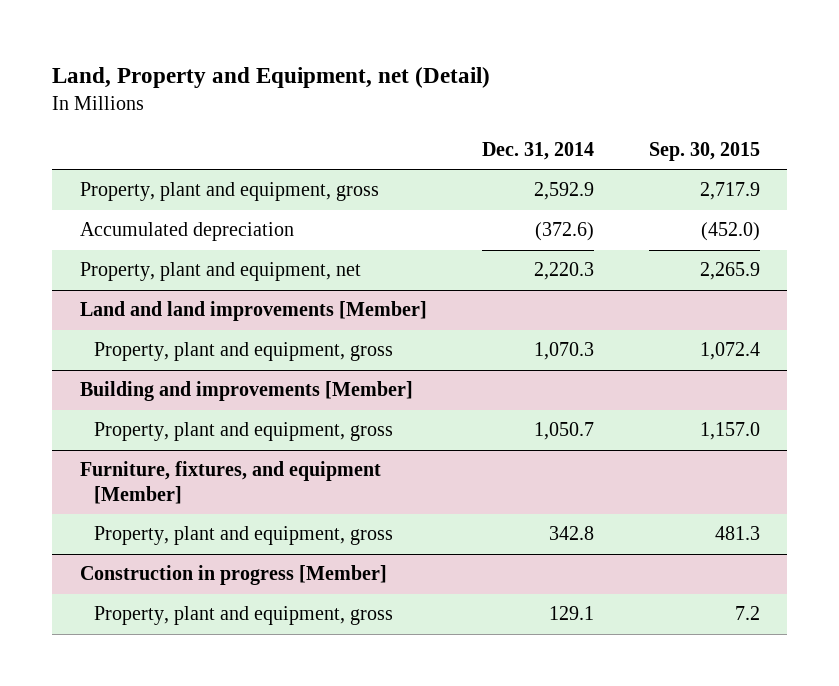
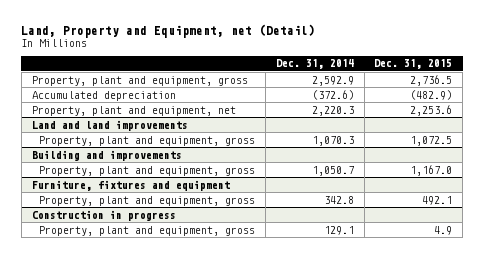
- | Dec. 31, 2014 | Sep. 30, 2015
+ | Dec. 31, 2014 | Dec. 31, 2015
- Land and land improvements [Member]
+ Land and land improvements
- Building and improvements [Member]
+ Building and improvements
- Furniture, fixtures, and equipment [Member]
+ Furniture, fixtures and equipment
- Construction in progress [Member]
+ Construction in progress

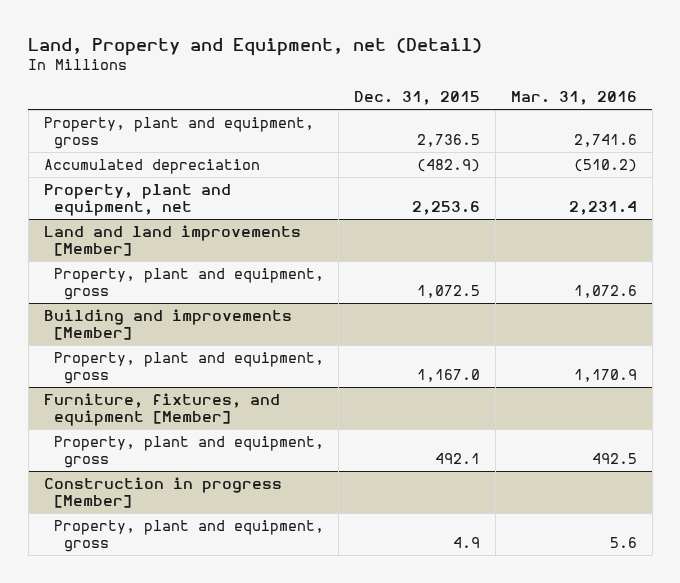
- | Dec. 31, 2014 | Dec. 31, 2015
+ | Dec. 31, 2015 | Mar. 31, 2016
- Land and land improvements
+ Land and land improvements [Member]
- Building and improvements
+ Building and improvements [Member]
- Furniture, fixtures and equipment
+ Furniture, fixtures, and equipment [Member]
- Construction in progress
+ Construction in progress [Member]

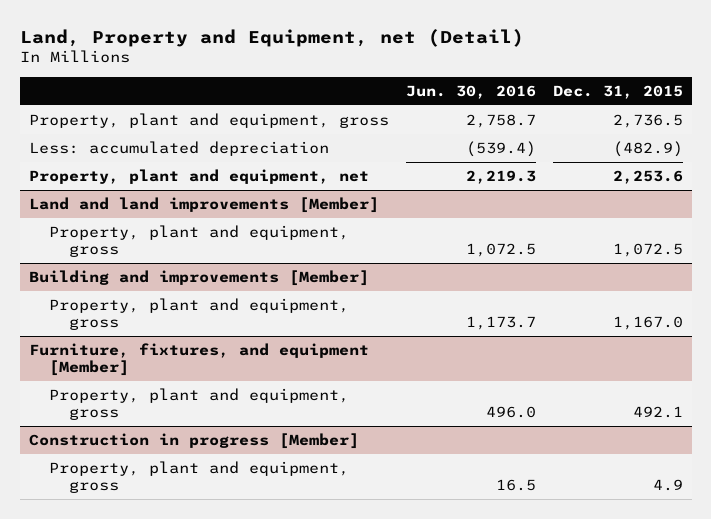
- | Dec. 31, 2015 | Mar. 31, 2016
+ | Jun. 30, 2016 | Dec. 31, 2015
- Accumulated depreciation | (482.9) | (510.2)
+ Less: accumulated depreciation | (539.4) | (482.9)

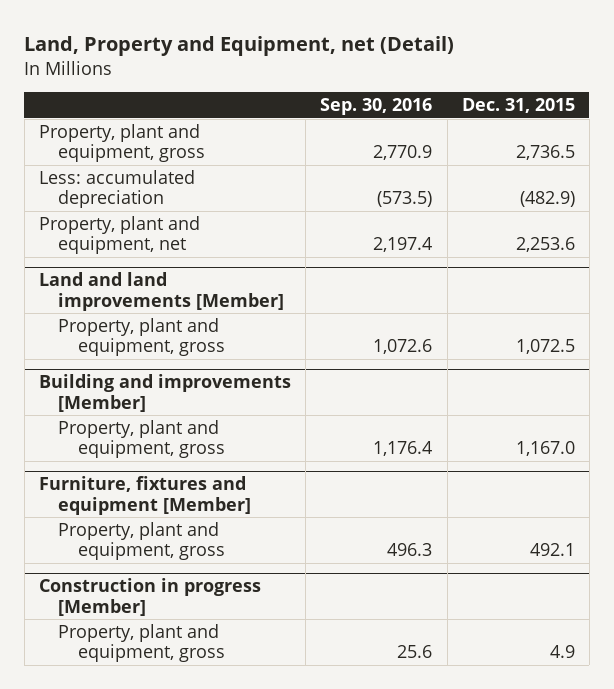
- | Jun. 30, 2016 | Dec. 31, 2015
+ | Sep. 30, 2016 | Dec. 31, 2015
- Furniture, fixtures, and equipment [Member]
+ Furniture, fixtures and equipment [Member]

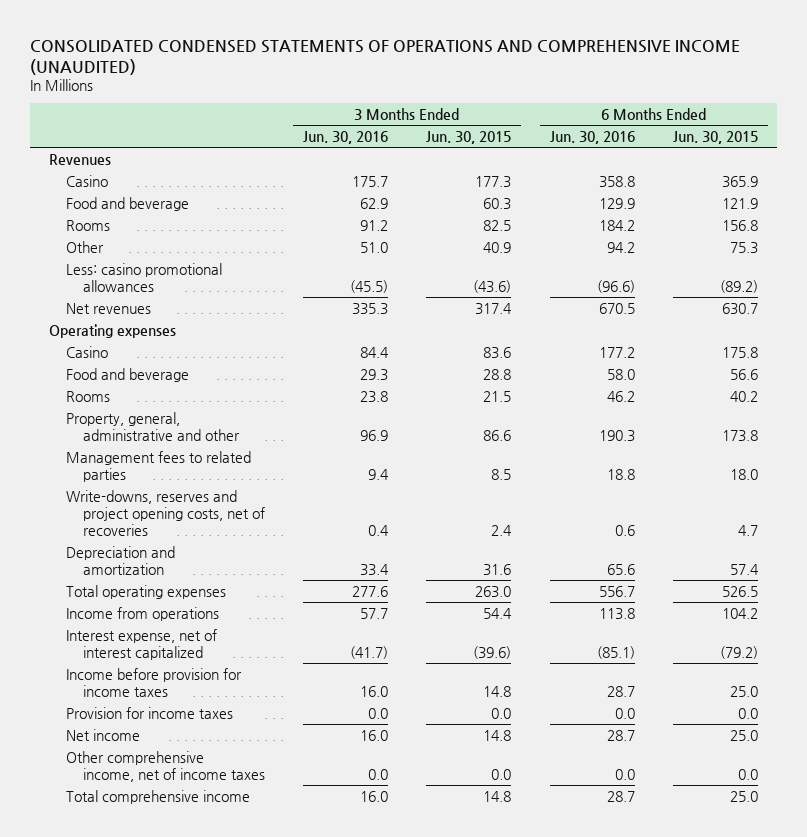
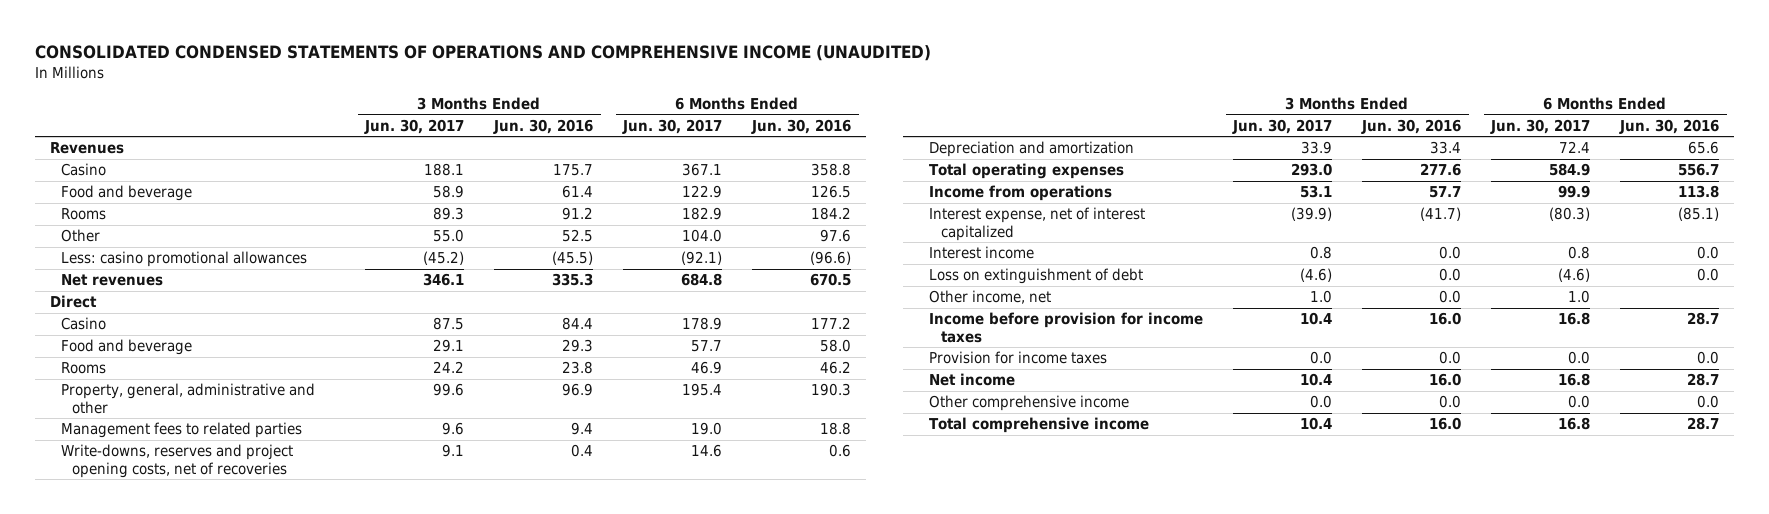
- | 3 Months Ended Jun. 30, 2016 | 3 Months Ended Jun. 30, 2015 | 6 Months Ended Jun. 30, 2016 | 6 Months Ended Jun. 30, 2015
+ | 3 Months Ended Jun. 30, 2017 | 3 Months Ended Jun. 30, 2016 | 6 Months Ended Jun. 30, 2017 | 6 Months Ended Jun. 30, 2016
- Food and beverage | 62.9 | 60.3 | 129.9 | 121.9
+ Food and beverage | 58.9 | 61.4 | 122.9 | 126.5
- Other | 51.0 | 40.9 | 94.2 | 75.3
+ Other | 55.0 | 52.5 | 104.0 | 97.6
- Operating expenses
+ Direct
+ Interest income | 0.8 | 0.0 | 0.8 | 0.0
+ Loss on extinguishment of debt | (4.6) | 0.0 | (4.6) | 0.0
+ Other income, net | 1.0 | 0.0 | 1.0 |
- Other comprehensive income, net of income taxes | 0.0 | 0.0 | 0.0 | 0.0
+ Other comprehensive income | 0.0 | 0.0 | 0.0 | 0.0

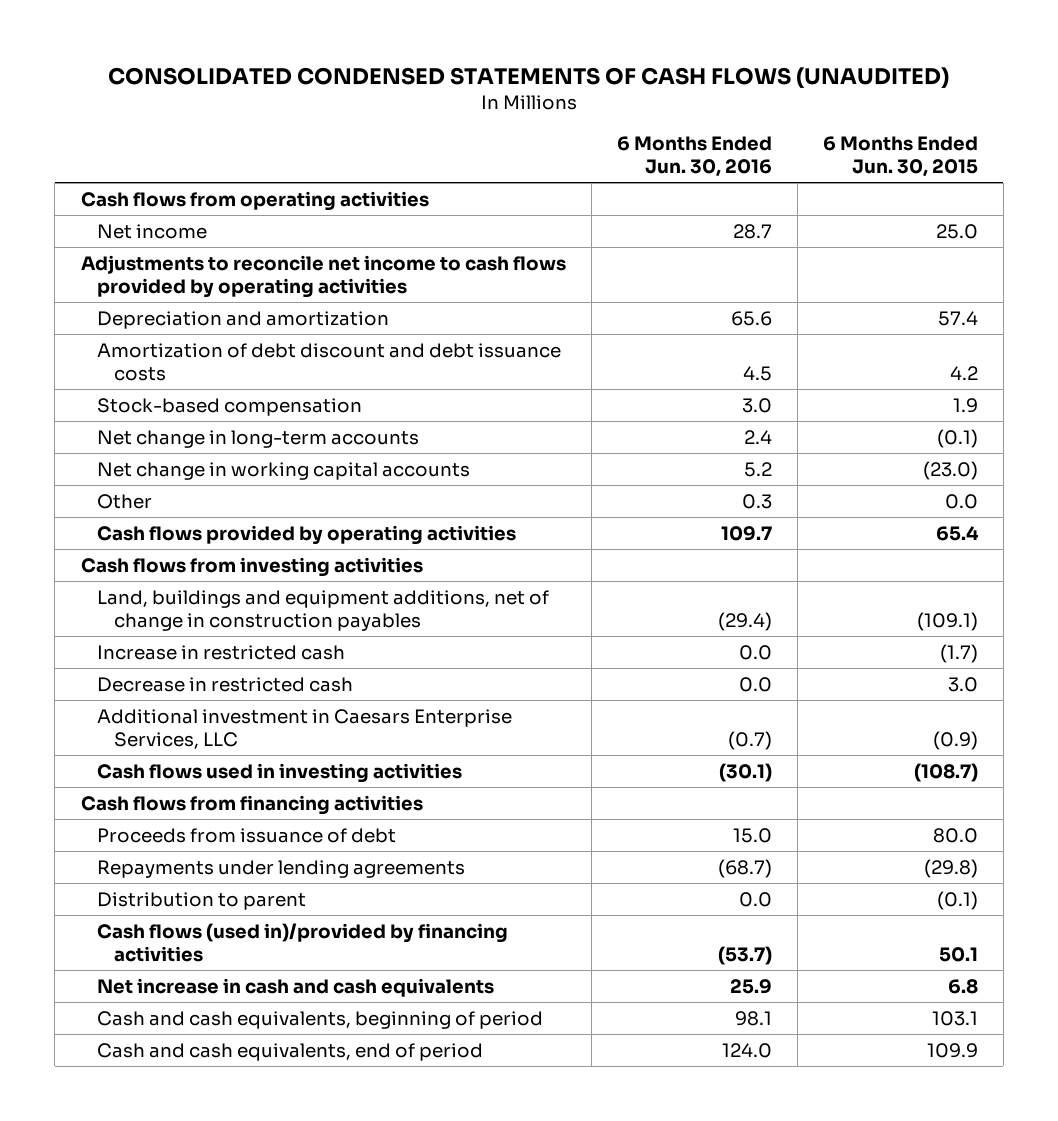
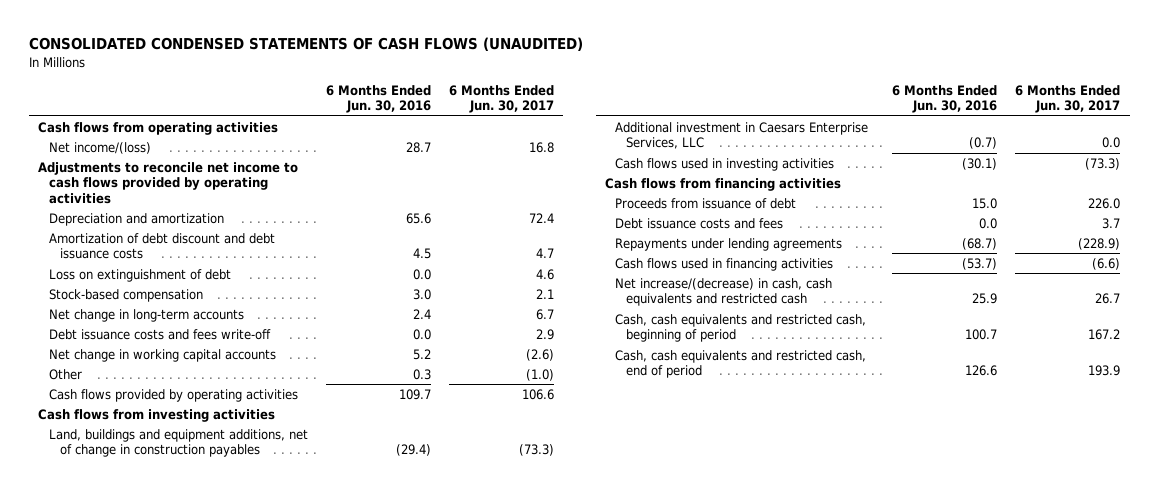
- | 6 Months Ended Jun. 30, 2016 | 6 Months Ended Jun. 30, 2015
+ | 6 Months Ended Jun. 30, 2016 | 6 Months Ended Jun. 30, 2017
- Net income | 28.7 | 25.0
+ Net income/(loss) | 28.7 | 16.8
+ Loss on extinguishment of debt | 0.0 | 4.6
+ Debt issuance costs and fees write-off | 0.0 | 2.9
- Increase in restricted cash | 0.0 | (1.7)
- Decrease in restricted cash | 0.0 | 3.0
+ Debt issuance costs and fees | 0.0 | 3.7
- Distribution to parent | 0.0 | (0.1)
- Cash flows (used in)/provided by financing activities | (53.7) | 50.1
- Net increase in cash and cash equivalents | 25.9 | 6.8
- Cash and cash equivalents, beginning of period | 98.1 | 103.1
- Cash and cash equivalents, end of period | 124.0 | 109.9
+ Cash flows used in financing activities | (53.7) | (6.6)
+ Net increase/(decrease) in cash, cash equivalents and restricted cash | 25.9 | 26.7
+ Cash, cash equivalents and restricted cash, beginning of period | 100.7 | 167.2
+ Cash, cash equivalents and restricted cash, end of period | 126.6 | 193.9

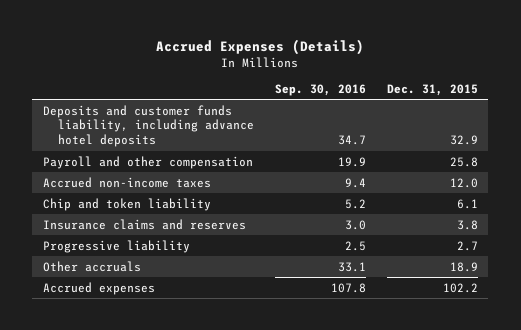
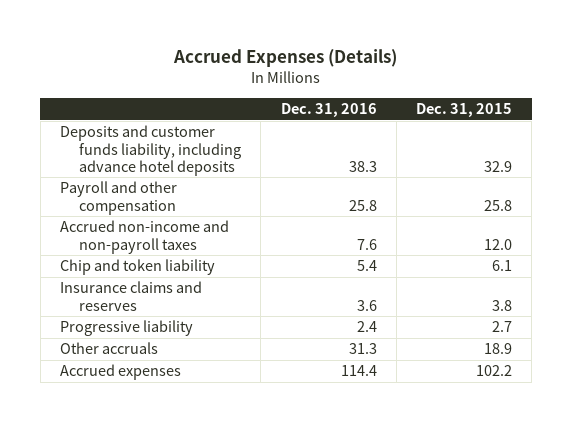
- | Sep. 30, 2016 | Dec. 31, 2015
+ | Dec. 31, 2016 | Dec. 31, 2015
- Accrued non-income taxes | 9.4 | 12.0
+ Accrued non-income and non-payroll taxes | 7.6 | 12.0

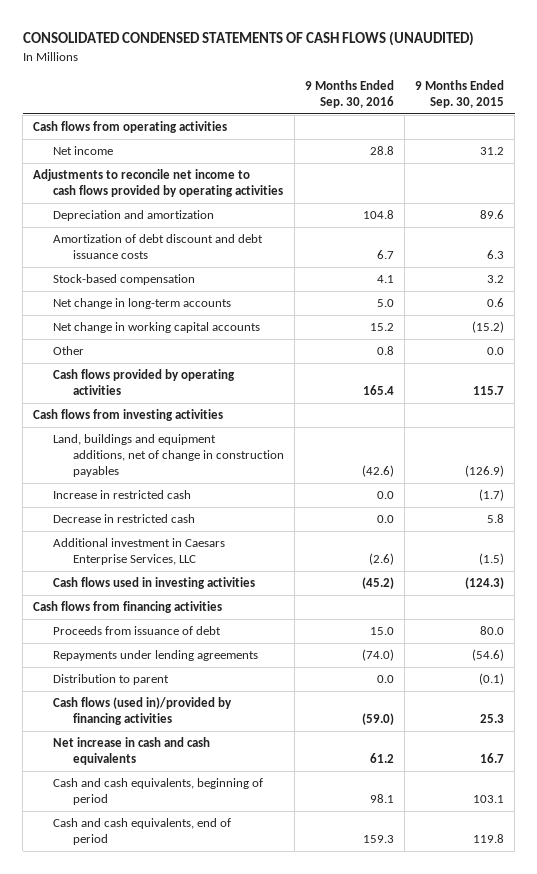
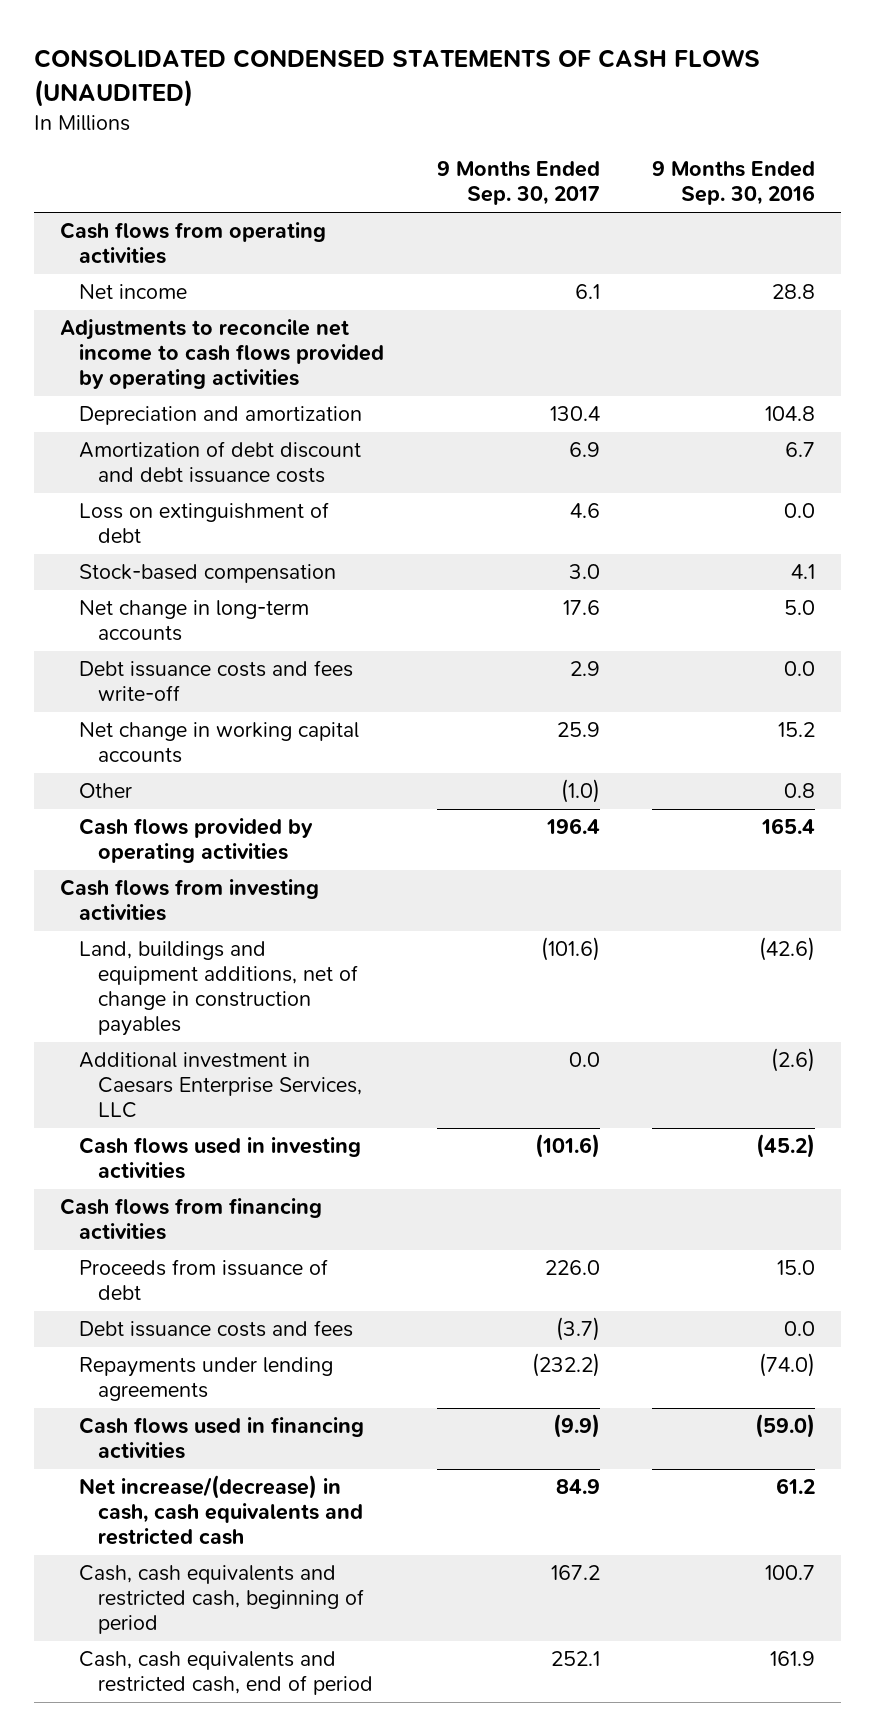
- | 9 Months Ended Sep. 30, 2016 | 9 Months Ended Sep. 30, 2015
+ | 9 Months Ended Sep. 30, 2017 | 9 Months Ended Sep. 30, 2016
+ Loss on extinguishment of debt | 4.6 | 0.0
+ Debt issuance costs and fees write-off | 2.9 | 0.0
- Increase in restricted cash | 0.0 | (1.7)
- Decrease in restricted cash | 0.0 | 5.8
+ Debt issuance costs and fees | (3.7) | 0.0
- Distribution to parent | 0.0 | (0.1)
- Cash flows (used in)/provided by financing activities | (59.0) | 25.3
- Net increase in cash and cash equivalents | 61.2 | 16.7
- Cash and cash equivalents, beginning of period | 98.1 | 103.1
- Cash and cash equivalents, end of period | 159.3 | 119.8
+ Cash flows used in financing activities | (9.9) | (59.0)
+ Net increase/(decrease) in cash, cash equivalents and restricted cash | 84.9 | 61.2
+ Cash, cash equivalents and restricted cash, beginning of period | 167.2 | 100.7
+ Cash, cash equivalents and restricted cash, end of period | 252.1 | 161.9

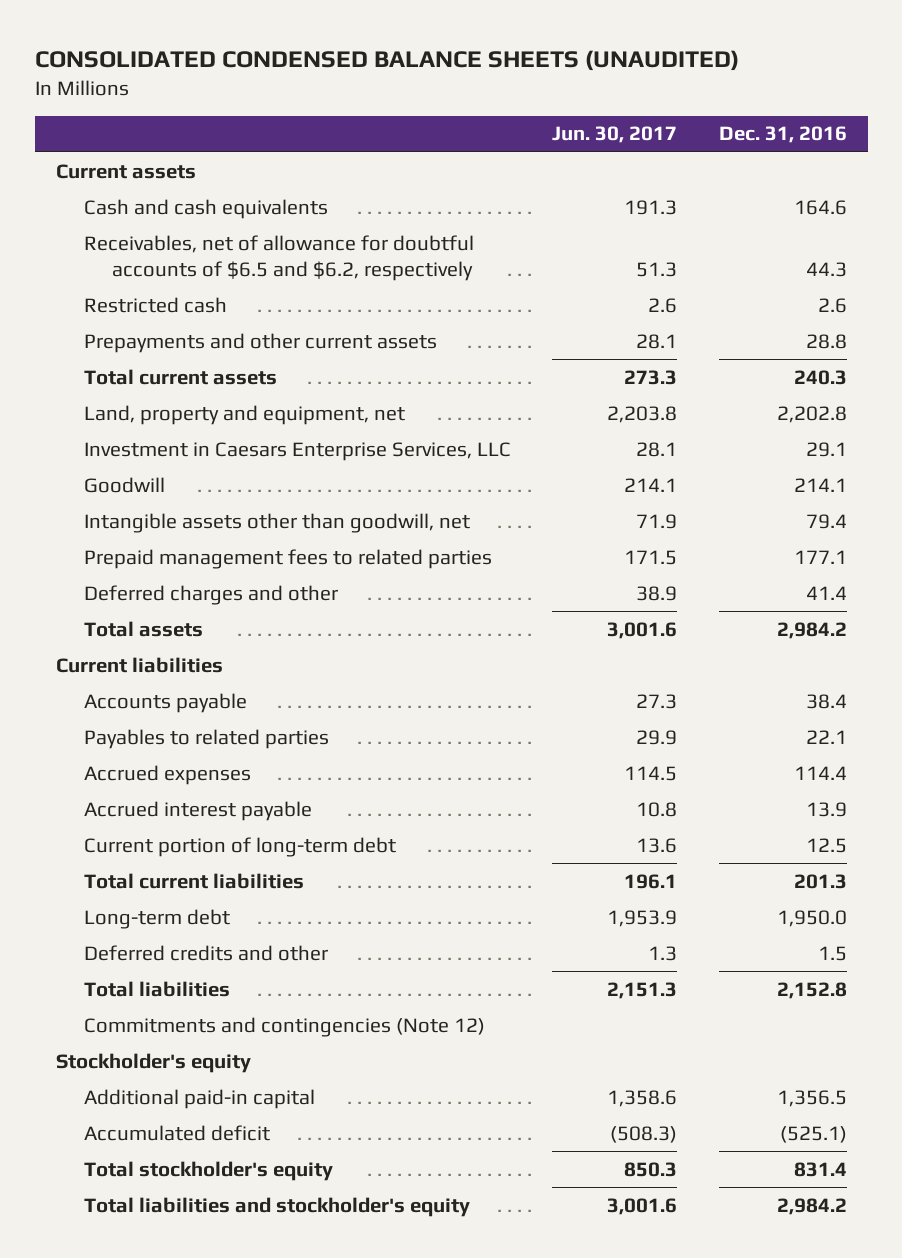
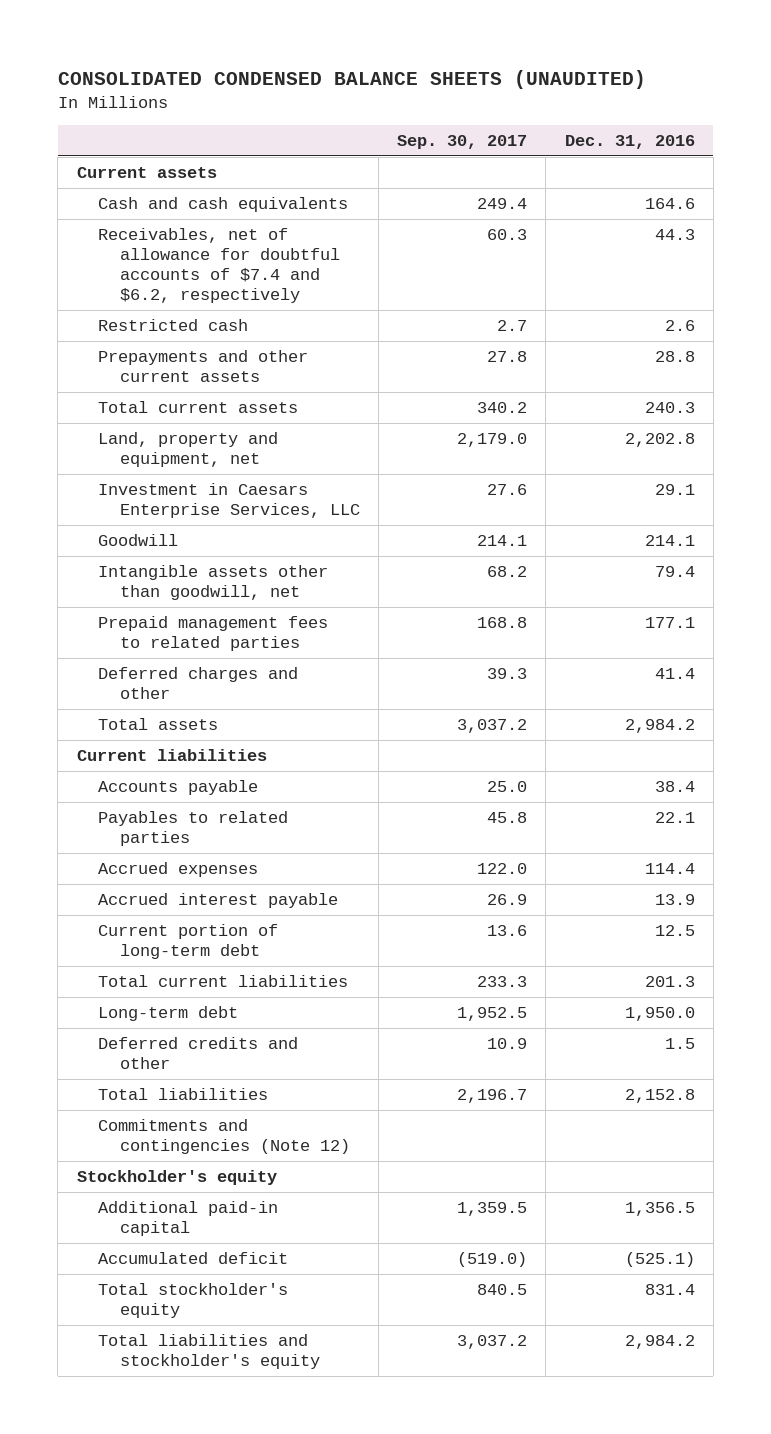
- | Jun. 30, 2017 | Dec. 31, 2016
+ | Sep. 30, 2017 | Dec. 31, 2016
- Receivables, net of allowance for doubtful accounts of $6.5 and $6.2, respectively | 51.3 | 44.3
+ Receivables, net of allowance for doubtful accounts of $7.4 and $6.2, respectively | 60.3 | 44.3

